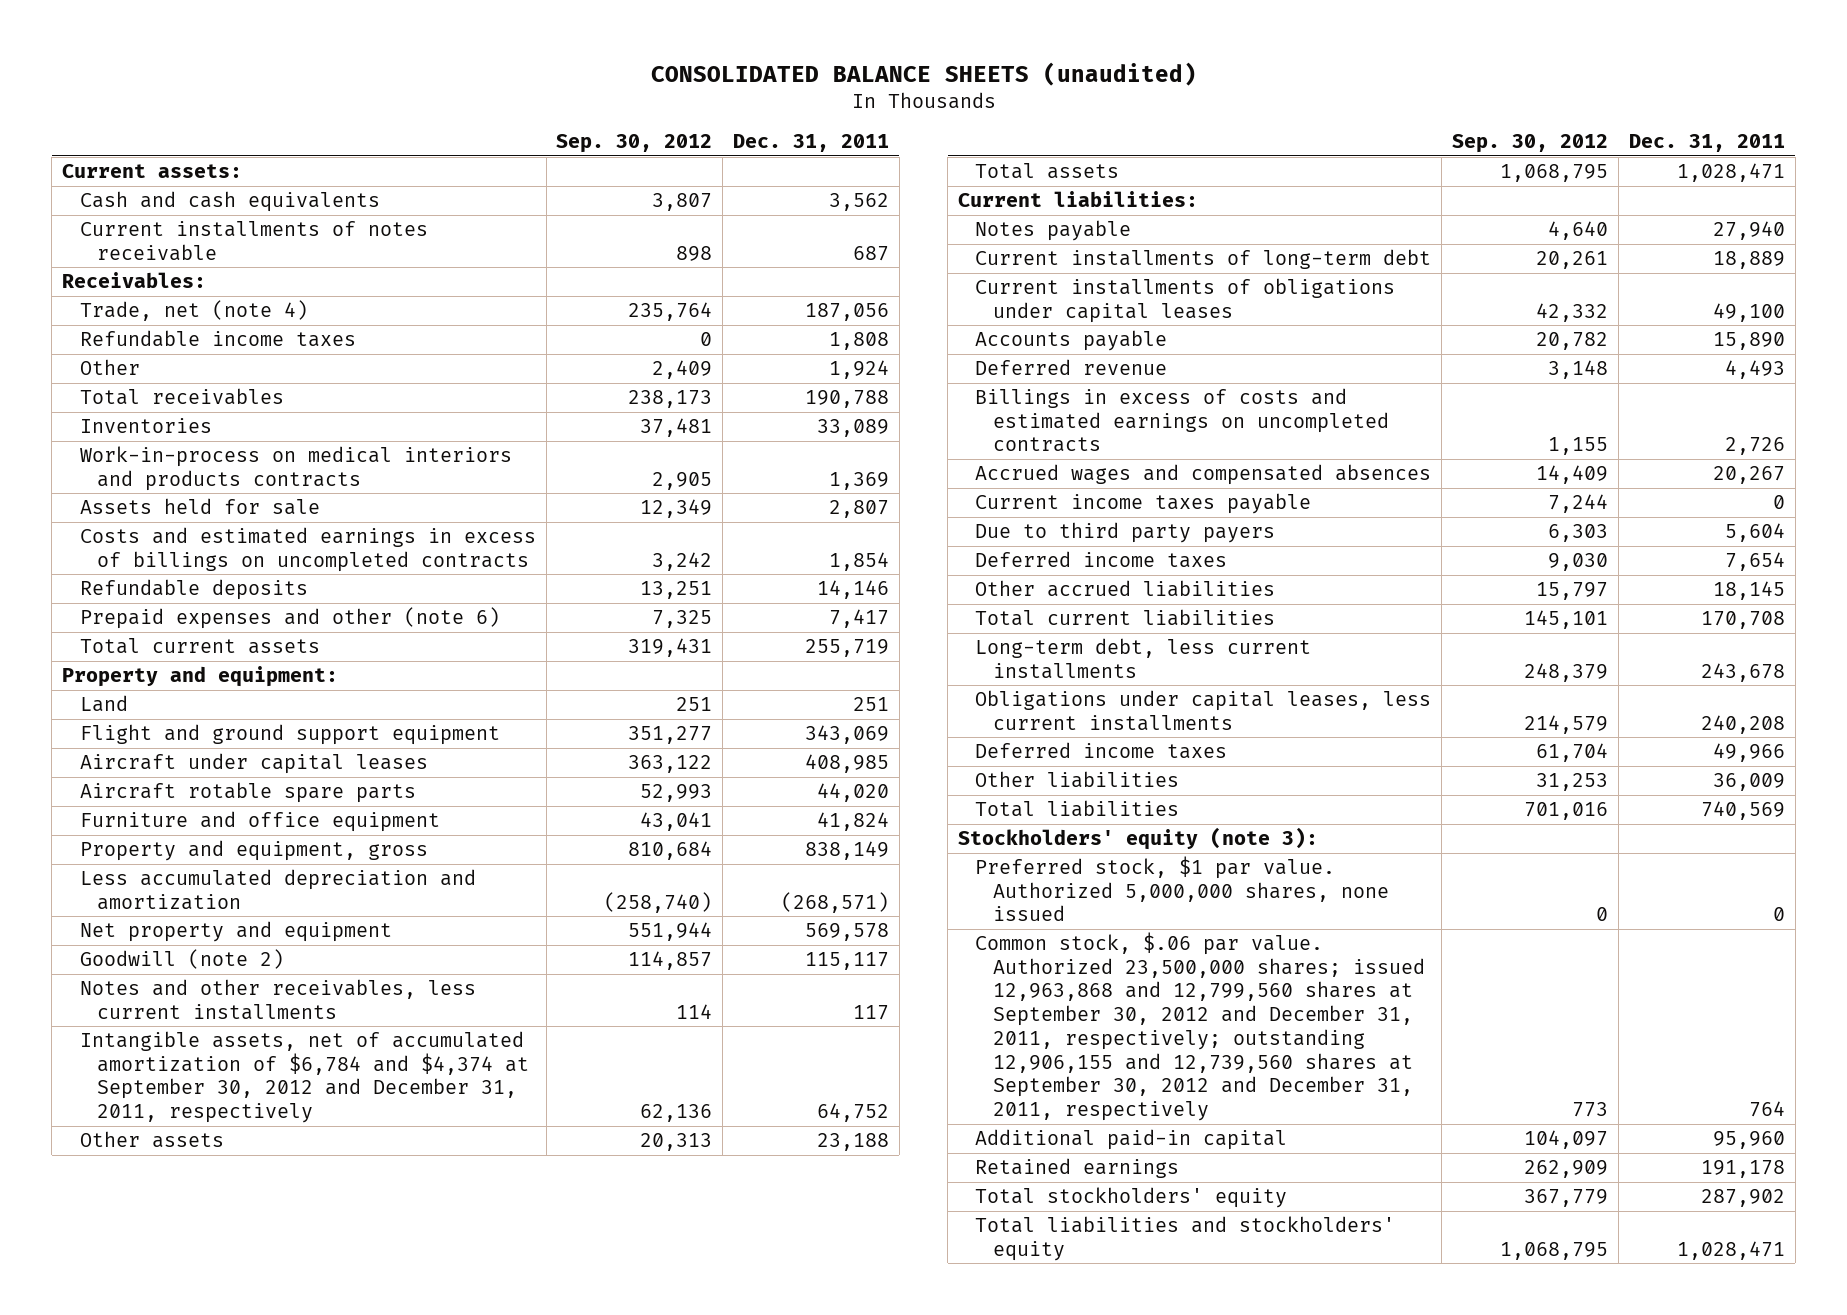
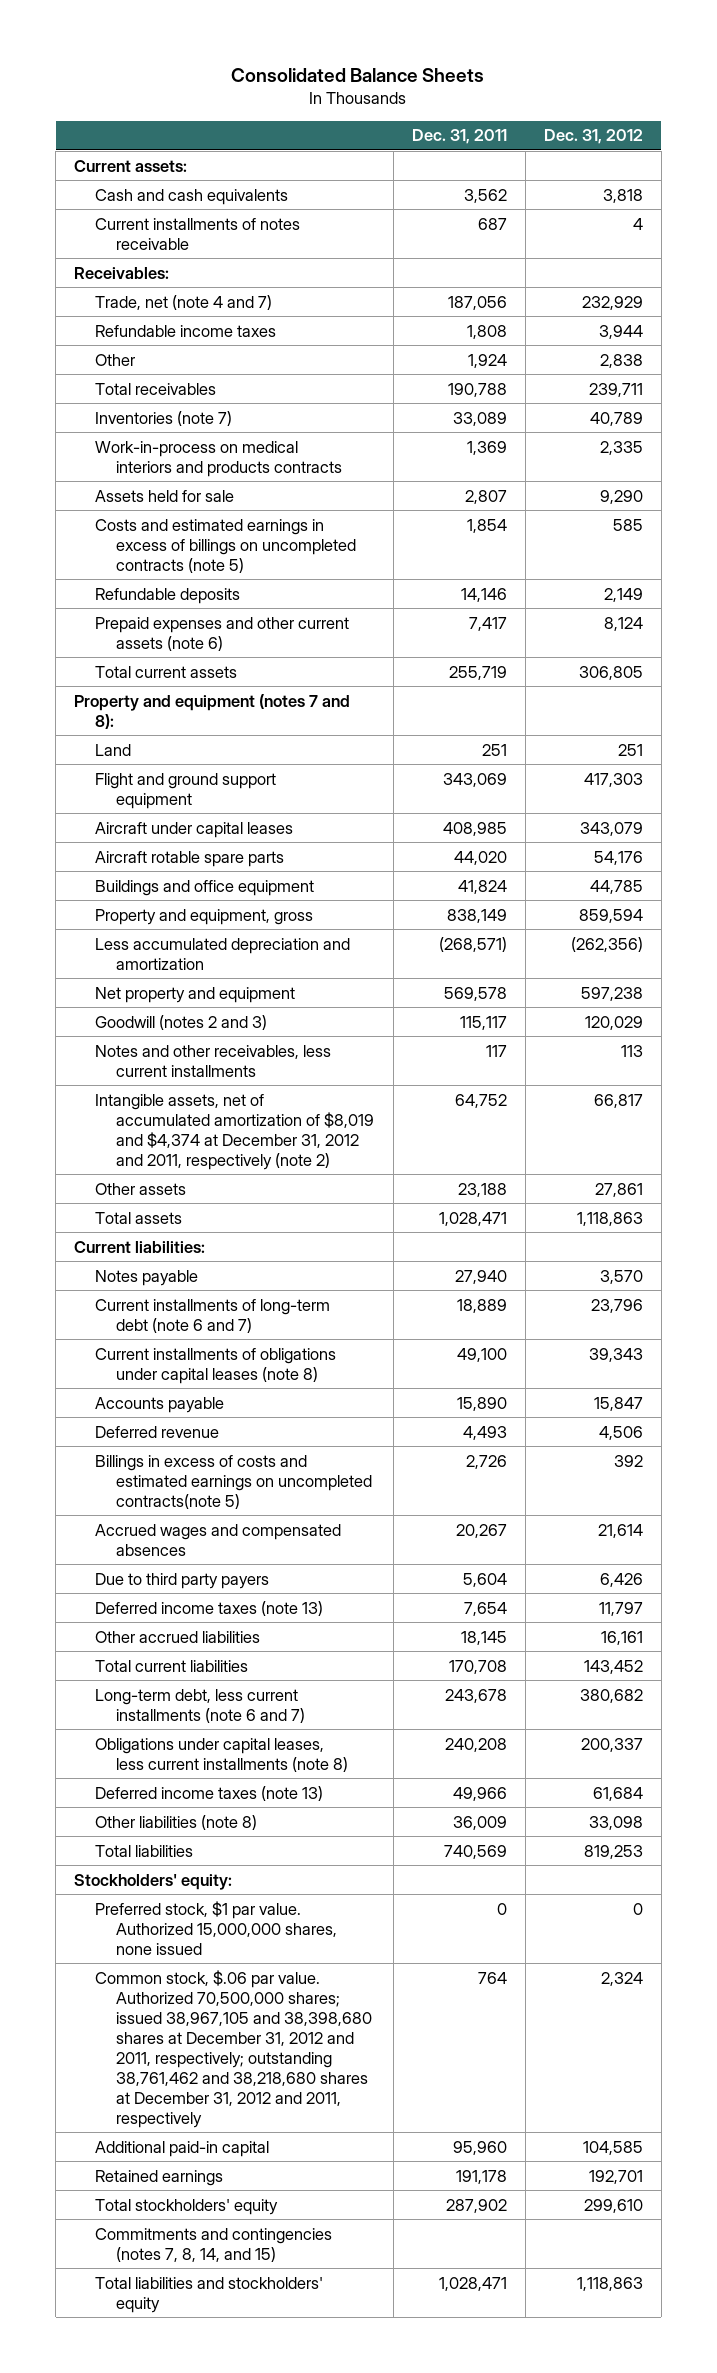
- CONSOLIDATED BALANCE SHEETS (unaudited)
+ Consolidated Balance Sheets
- | Sep. 30, 2012 | Dec. 31, 2011
+ | Dec. 31, 2011 | Dec. 31, 2012
- Trade, net (note 4) | 235,764 | 187,056
+ Trade, net (note 4 and 7) | 187,056 | 232,929
- Inventories | 37,481 | 33,089
+ Inventories (note 7) | 33,089 | 40,789
- Costs and estimated earnings in excess of billings on uncompleted contracts | 3,242 | 1,854
+ Costs and estimated earnings in excess of billings on uncompleted contracts (note 5) | 1,854 | 585
- Prepaid expenses and other (note 6) | 7,325 | 7,417
+ Prepaid expenses and other current assets (note 6) | 7,417 | 8,124
- Property and equipment:
+ Property and equipment (notes 7 and 8):
- Furniture and office equipment | 43,041 | 41,824
+ Buildings and office equipment | 41,824 | 44,785
- Goodwill (note 2) | 114,857 | 115,117
+ Goodwill (notes 2 and 3) | 115,117 | 120,029
- Intangible assets, net of accumulated amortization of $6,784 and $4,374 at September 30, 2012 and December 31, 2011, respectively | 62,136 | 64,752
+ Intangible assets, net of accumulated amortization of $8,019 and $4,374 at December 31, 2012 and 2011, respectively (note 2) | 64,752 | 66,817
- Current installments of long-term debt | 20,261 | 18,889
- Current installments of obligations under capital leases | 42,332 | 49,100
+ Current installments of long-term debt (note 6 and 7) | 18,889 | 23,796
+ Current installments of obligations under capital leases (note 8) | 49,100 | 39,343
- Billings in excess of costs and estimated earnings on uncompleted contracts | 1,155 | 2,726
+ Billings in excess of costs and estimated earnings on uncompleted contracts(note 5) | 2,726 | 392
- Current income taxes payable | 7,244 | 0
- Deferred income taxes | 9,030 | 7,654
+ Deferred income taxes (note 13) | 7,654 | 11,797
- Long-term debt, less current installments | 248,379 | 243,678
- Obligations under capital leases, less current installments | 214,579 | 240,208
- Deferred income taxes | 61,704 | 49,966
- Other liabilities | 31,253 | 36,009
+ Long-term debt, less current installments (note 6 and 7) | 243,678 | 380,682
+ Obligations under capital leases, less current installments (note 8) | 240,208 | 200,337
+ Deferred income taxes (note 13) | 49,966 | 61,684
+ Other liabilities (note 8) | 36,009 | 33,098
- Stockholders' equity (note 3):
- Preferred stock, $1 par value. Authorized 5,000,000 shares, none issued | 0 | 0
- Common stock, $.06 par value. Authorized 23,500,000 shares; issued 12,963,868 and 12,799,560 shares at September 30, 2012 and December 31, 2011, respectively; outstanding 12,906,155 and 12,739,560 shares at September 30, 2012 and December 31, 2011, respectively | 773 | 764
+ Stockholders' equity:
+ Preferred stock, $1 par value. Authorized 15,000,000 shares, none issued | 0 | 0
+ Common stock, $.06 par value. Authorized 70,500,000 shares; issued 38,967,105 and 38,398,680 shares at December 31, 2012 and 2011, respectively; outstanding 38,761,462 and 38,218,680 shares at December 31, 2012 and 2011, respectively | 764 | 2,324
+ Commitments and contingencies (notes 7, 8, 14, and 15)

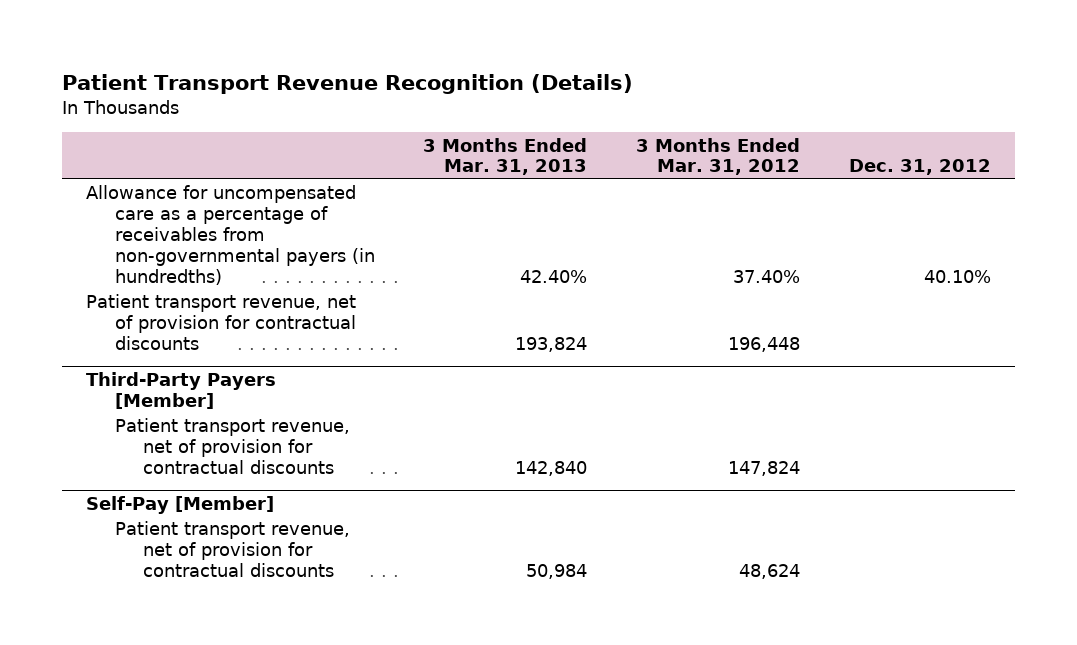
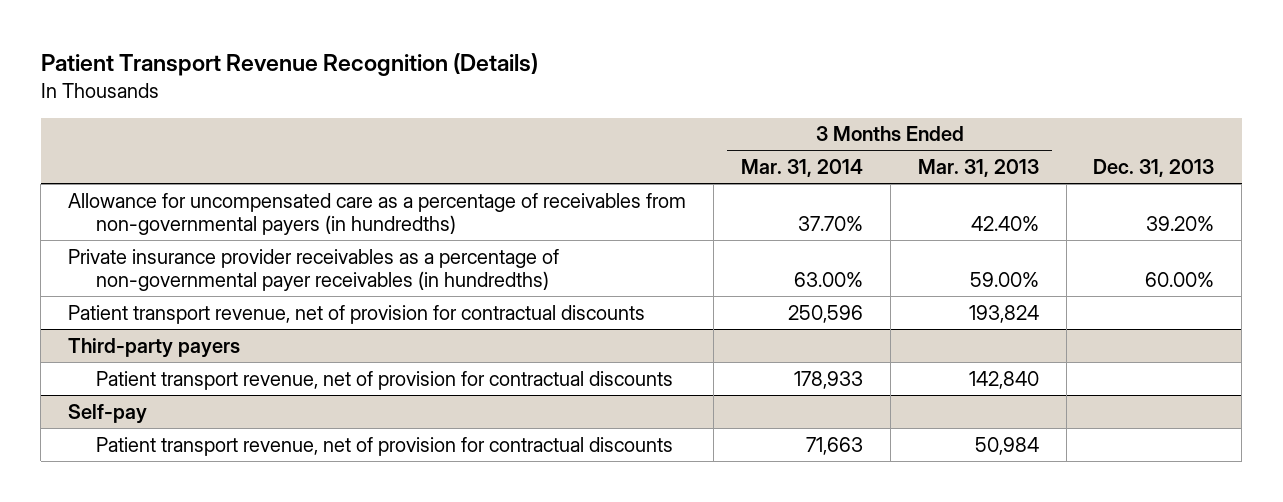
- | 3 Months Ended Mar. 31, 2013 | 3 Months Ended Mar. 31, 2012 | Dec. 31, 2012
+ | 3 Months Ended Mar. 31, 2014 | 3 Months Ended Mar. 31, 2013 | Dec. 31, 2013
+ Private insurance provider receivables as a percentage of non-governmental payer receivables (in hundredths) | 63.00% | 59.00% | 60.00%
- Third-Party Payers [Member]
+ Third-party payers
- Self-Pay [Member]
+ Self-pay

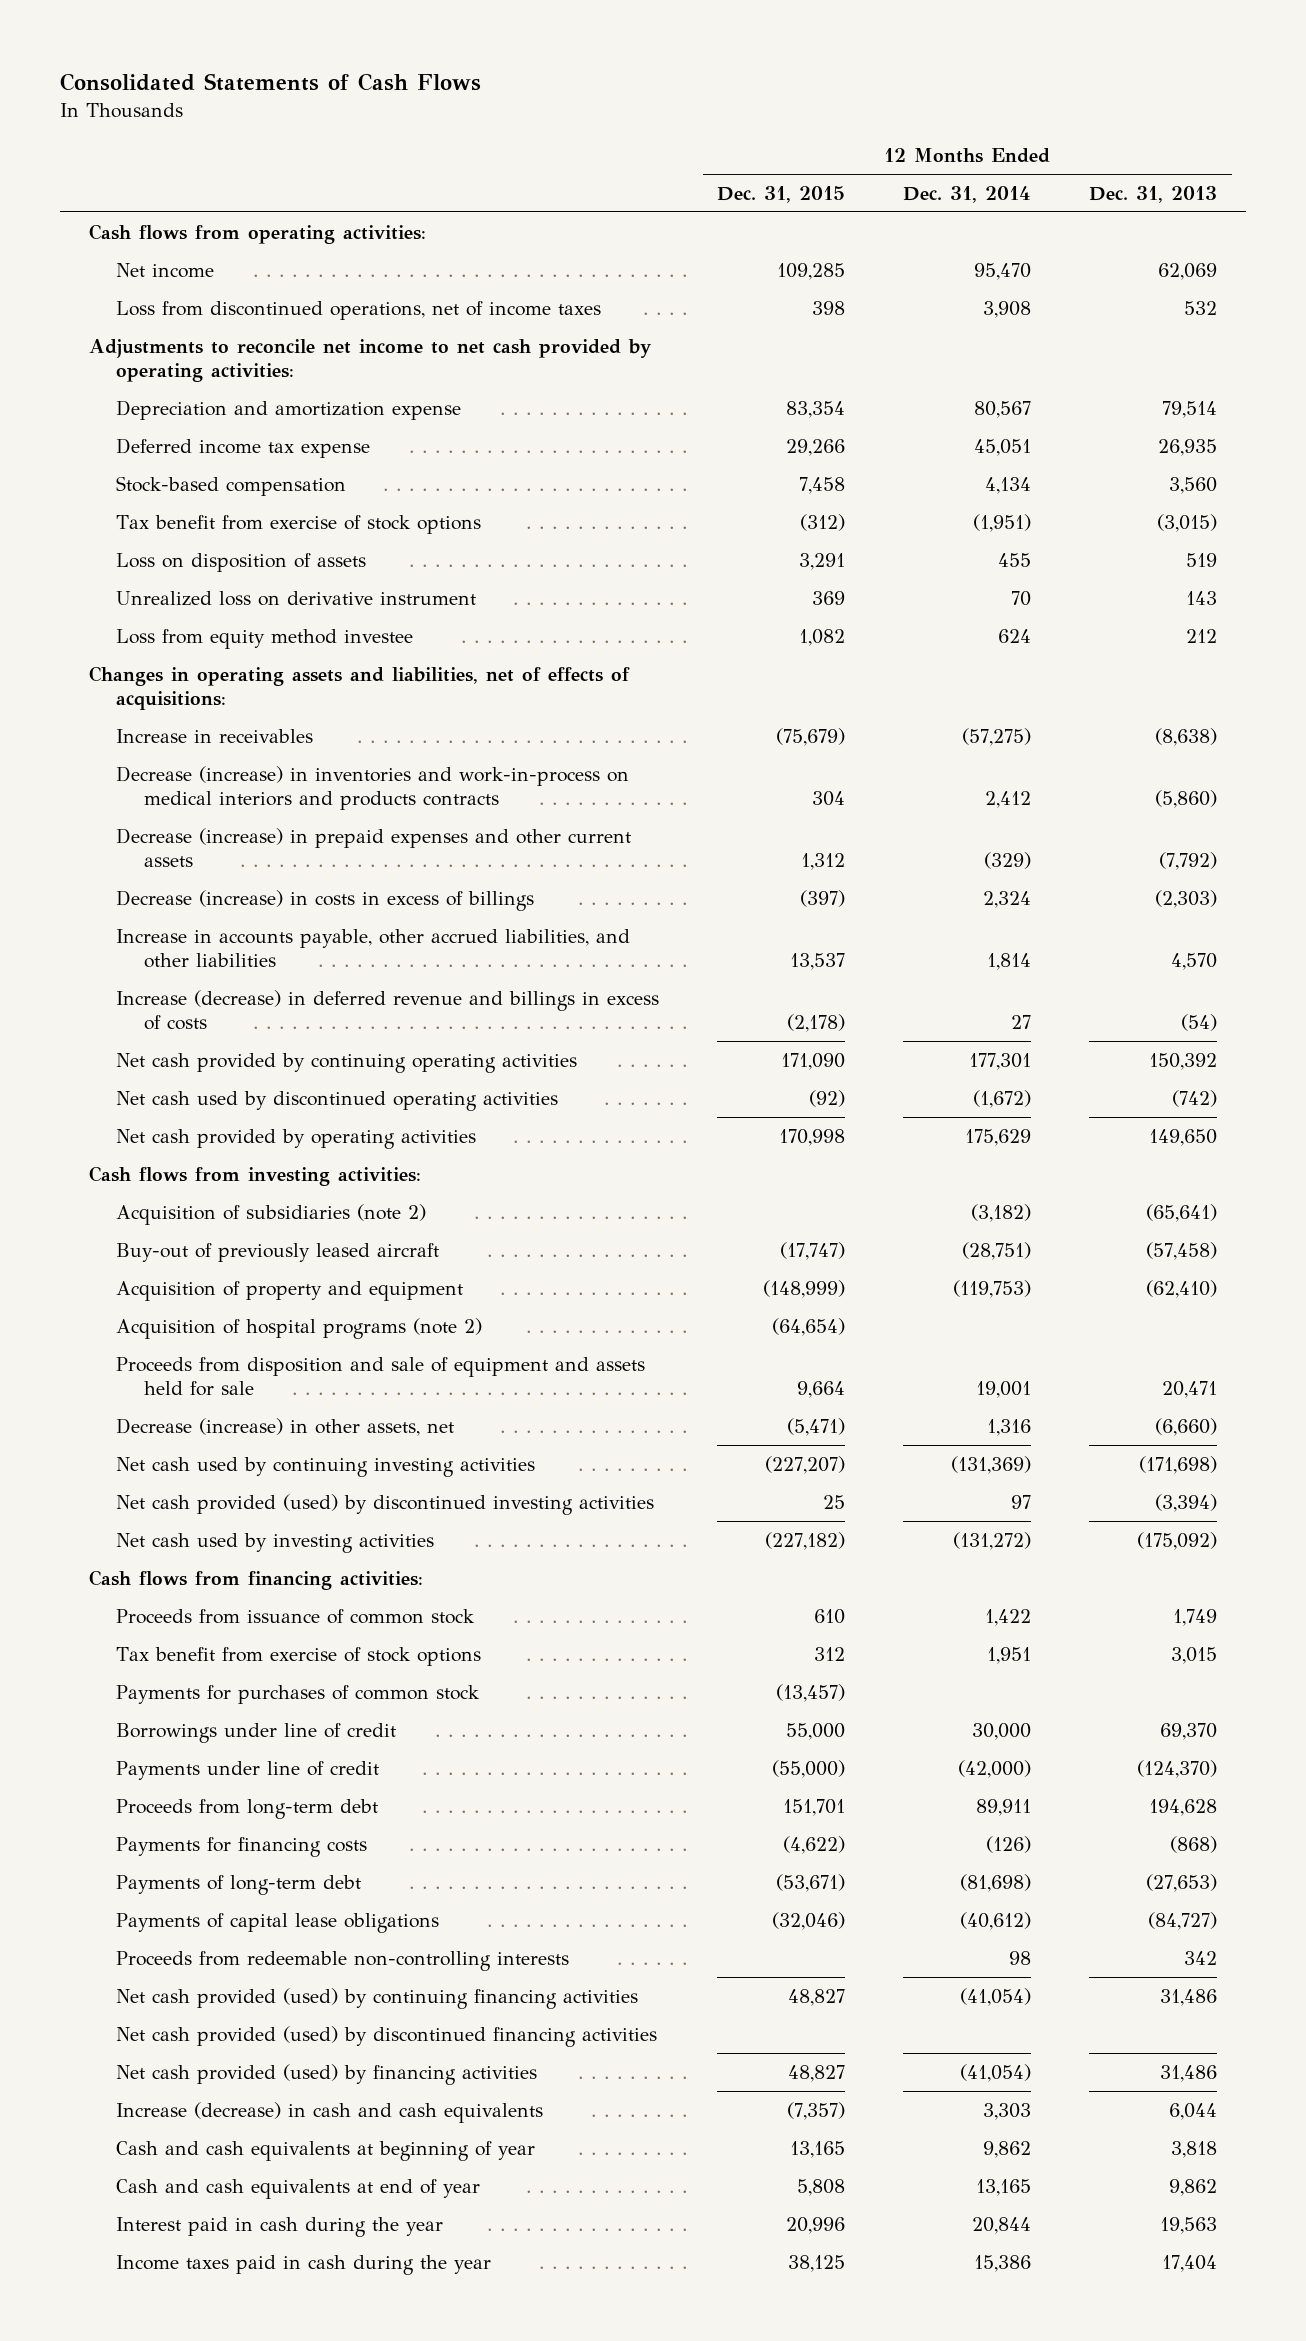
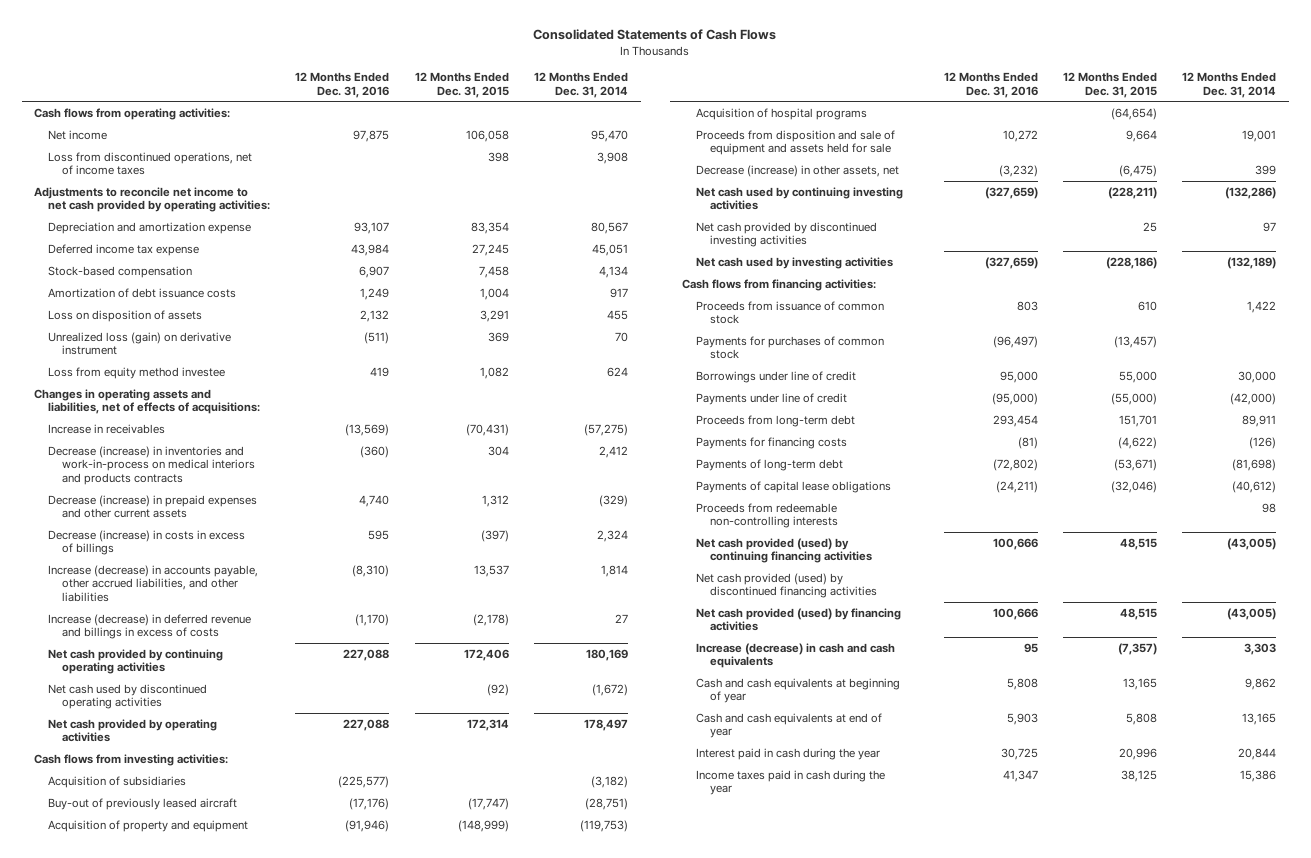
- | 12 Months Ended Dec. 31, 2015 | 12 Months Ended Dec. 31, 2014 | 12 Months Ended Dec. 31, 2013
+ | 12 Months Ended Dec. 31, 2016 | 12 Months Ended Dec. 31, 2015 | 12 Months Ended Dec. 31, 2014
- Net income | 109,285 | 95,470 | 62,069
+ Net income | 97,875 | 106,058 | 95,470
- Deferred income tax expense | 29,266 | 45,051 | 26,935
+ Deferred income tax expense | 43,984 | 27,245 | 45,051
- Tax benefit from exercise of stock options | (312) | (1,951) | (3,015)
+ Amortization of debt issuance costs | 1,249 | 1,004 | 917
- Unrealized loss on derivative instrument | 369 | 70 | 143
+ Unrealized loss (gain) on derivative instrument | (511) | 369 | 70
- Increase in receivables | (75,679) | (57,275) | (8,638)
+ Increase in receivables | (13,569) | (70,431) | (57,275)
- Increase in accounts payable, other accrued liabilities, and other liabilities | 13,537 | 1,814 | 4,570
+ Increase (decrease) in accounts payable, other accrued liabilities, and other liabilities | (8,310) | 13,537 | 1,814
- Net cash provided by continuing operating activities | 171,090 | 177,301 | 150,392
+ Net cash provided by continuing operating activities | 227,088 | 172,406 | 180,169
- Net cash provided by operating activities | 170,998 | 175,629 | 149,650
+ Net cash provided by operating activities | 227,088 | 172,314 | 178,497
- Acquisition of subsidiaries (note 2) | | (3,182) | (65,641)
+ Acquisition of subsidiaries | (225,577) | | (3,182)
- Acquisition of hospital programs (note 2) | (64,654) | |
+ Acquisition of hospital programs | | (64,654) |
- Decrease (increase) in other assets, net | (5,471) | 1,316 | (6,660)
- Net cash used by continuing investing activities | (227,207) | (131,369) | (171,698)
- Net cash provided (used) by discontinued investing activities | 25 | 97 | (3,394)
- Net cash used by investing activities | (227,182) | (131,272) | (175,092)
+ Decrease (increase) in other assets, net | (3,232) | (6,475) | 399
+ Net cash used by continuing investing activities | (327,659) | (228,211) | (132,286)
+ Net cash provided by discontinued investing activities | | 25 | 97
+ Net cash used by investing activities | (327,659) | (228,186) | (132,189)
- Tax benefit from exercise of stock options | 312 | 1,951 | 3,015
- Net cash provided (used) by continuing financing activities | 48,827 | (41,054) | 31,486
+ Net cash provided (used) by continuing financing activities | 100,666 | 48,515 | (43,005)
- Net cash provided (used) by financing activities | 48,827 | (41,054) | 31,486
+ Net cash provided (used) by financing activities | 100,666 | 48,515 | (43,005)

